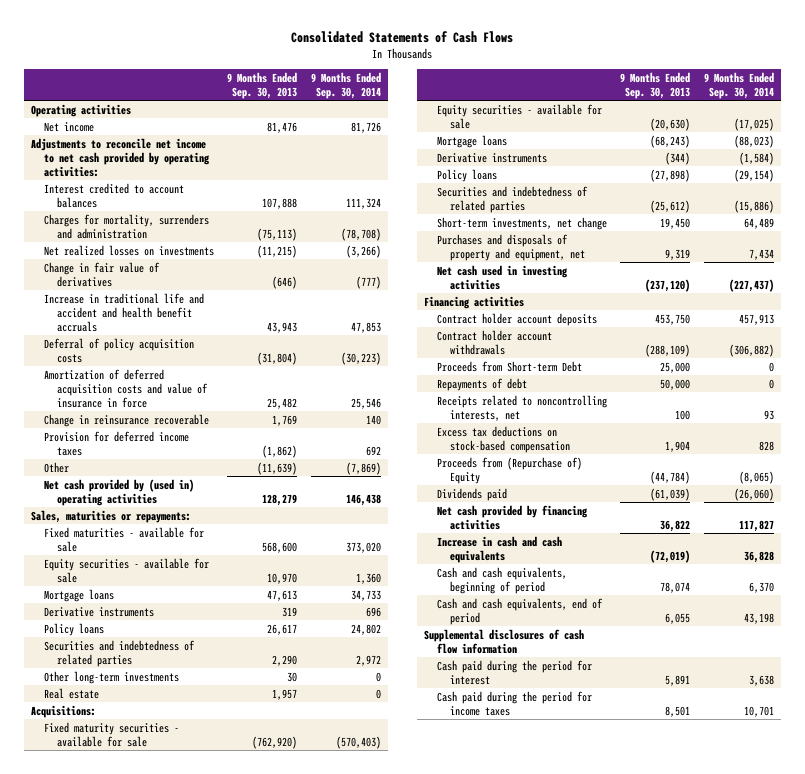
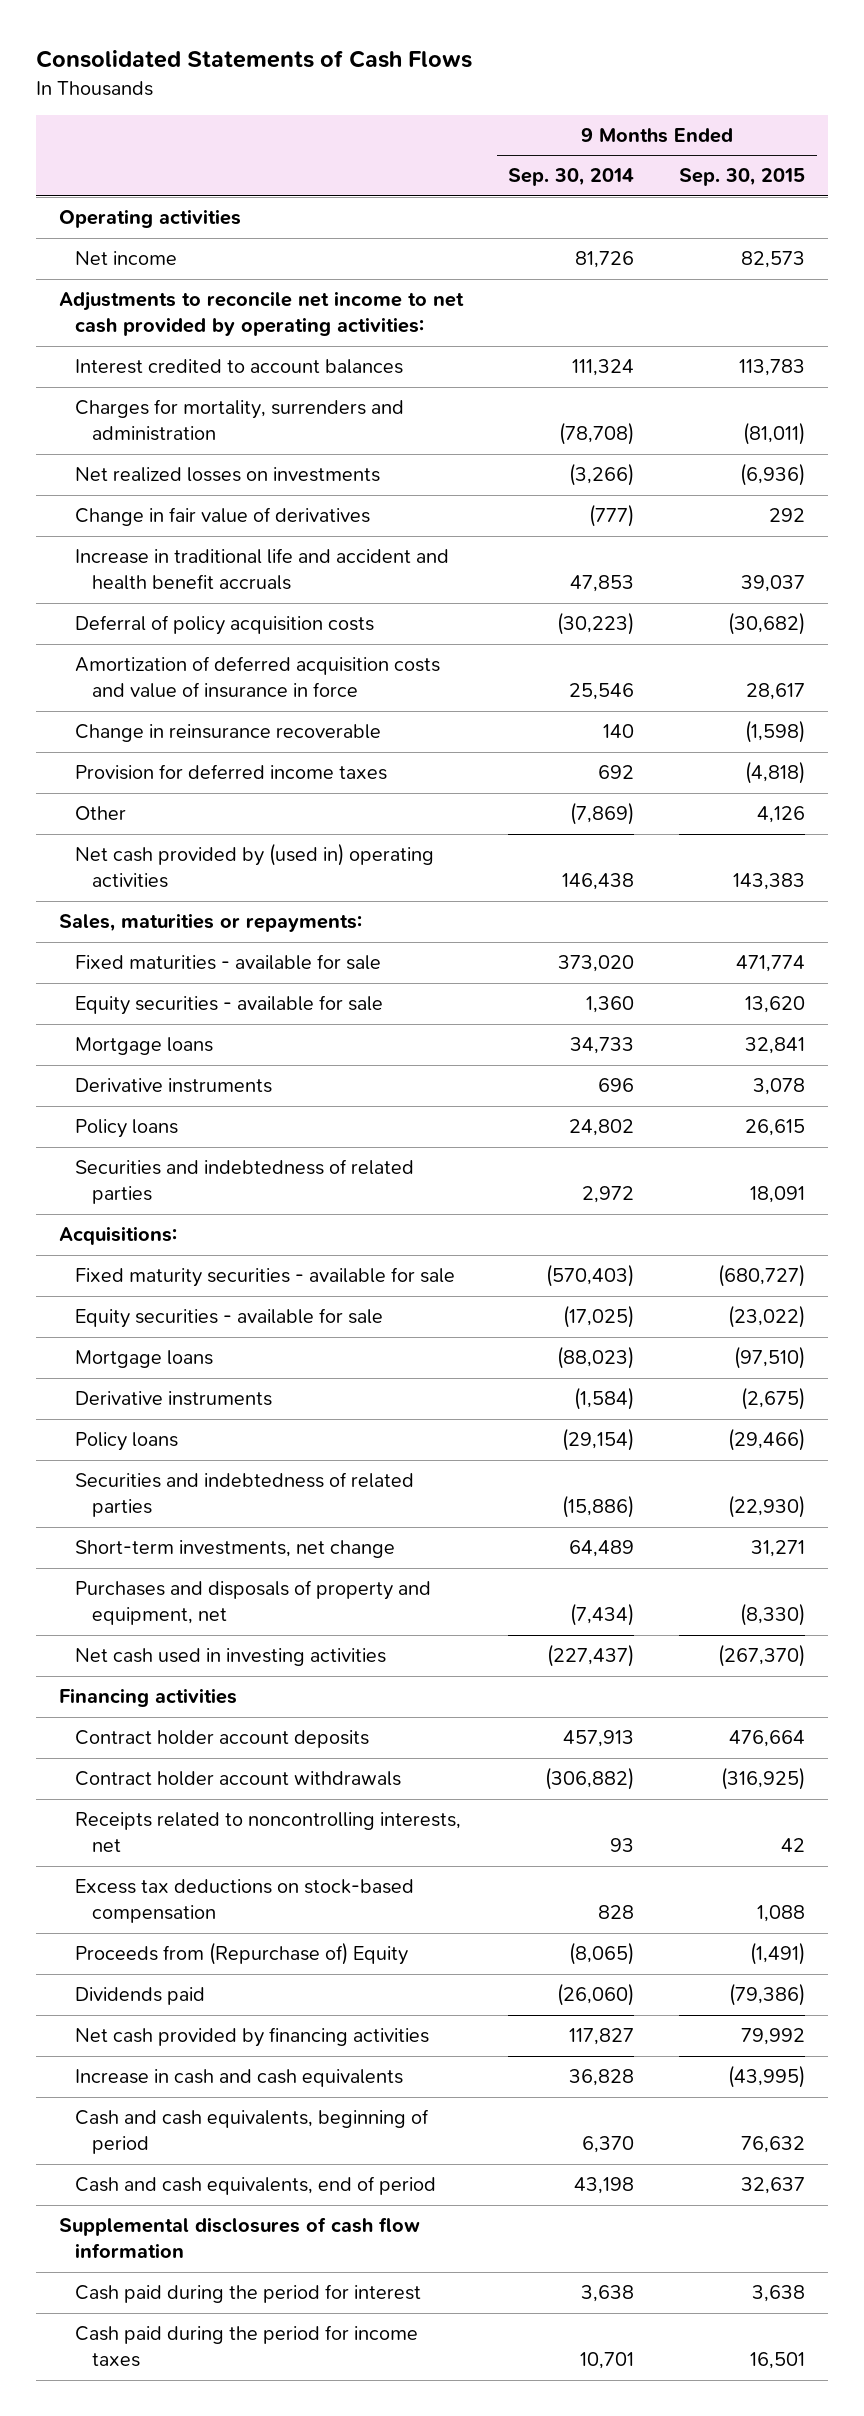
- | 9 Months Ended Sep. 30, 2013 | 9 Months Ended Sep. 30, 2014
+ | 9 Months Ended Sep. 30, 2014 | 9 Months Ended Sep. 30, 2015
- Other long-term investments | 30 | 0
- Real estate | 1,957 | 0
- Purchases and disposals of property and equipment, net | 9,319 | 7,434
+ Purchases and disposals of property and equipment, net | (7,434) | (8,330)
- Proceeds from Short-term Debt | 25,000 | 0
- Repayments of debt | 50,000 | 0

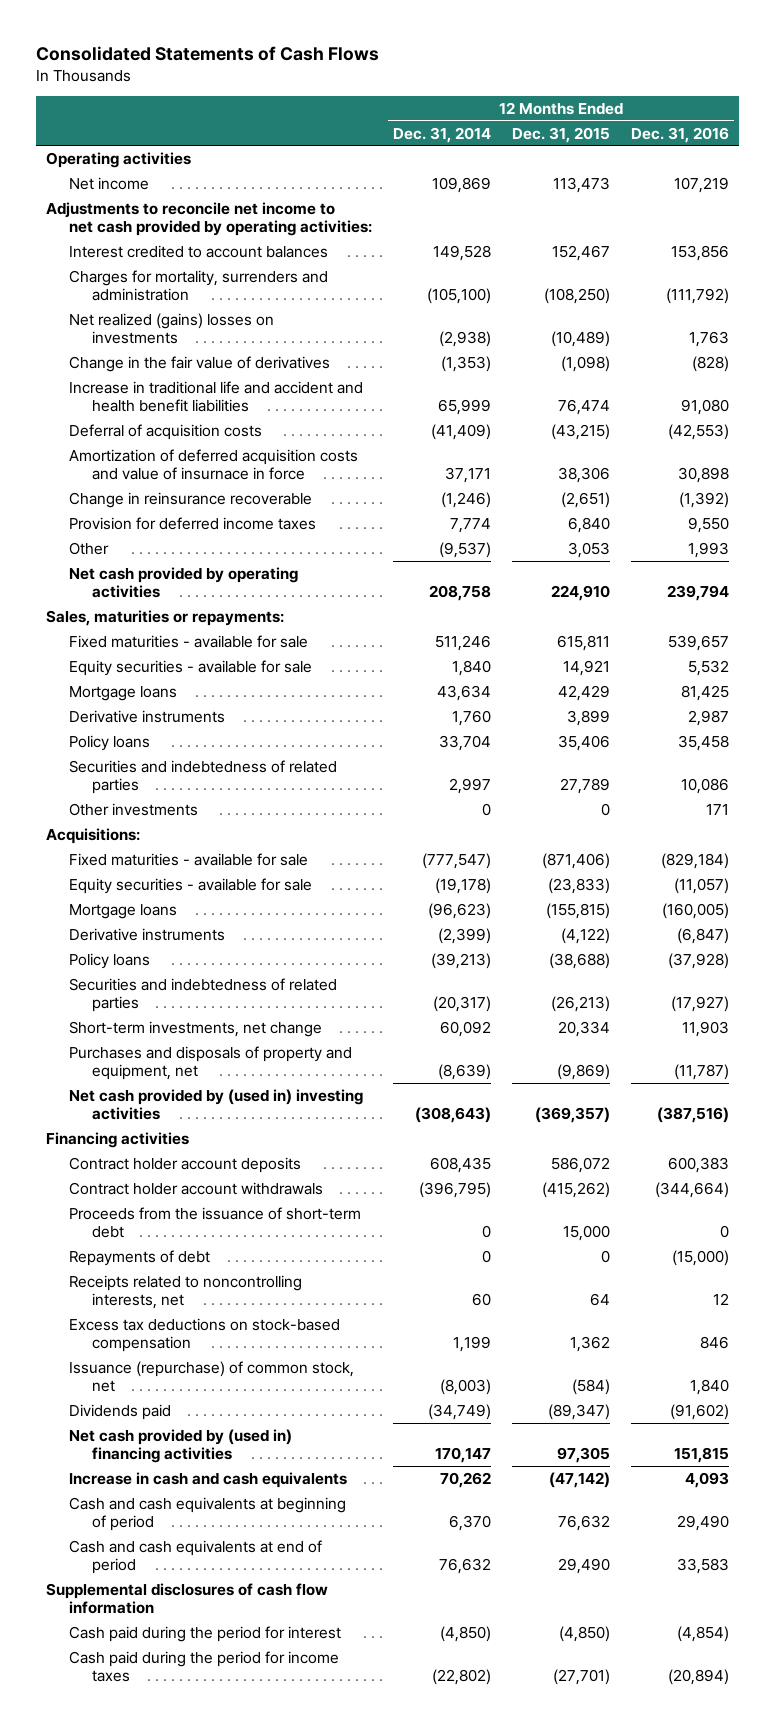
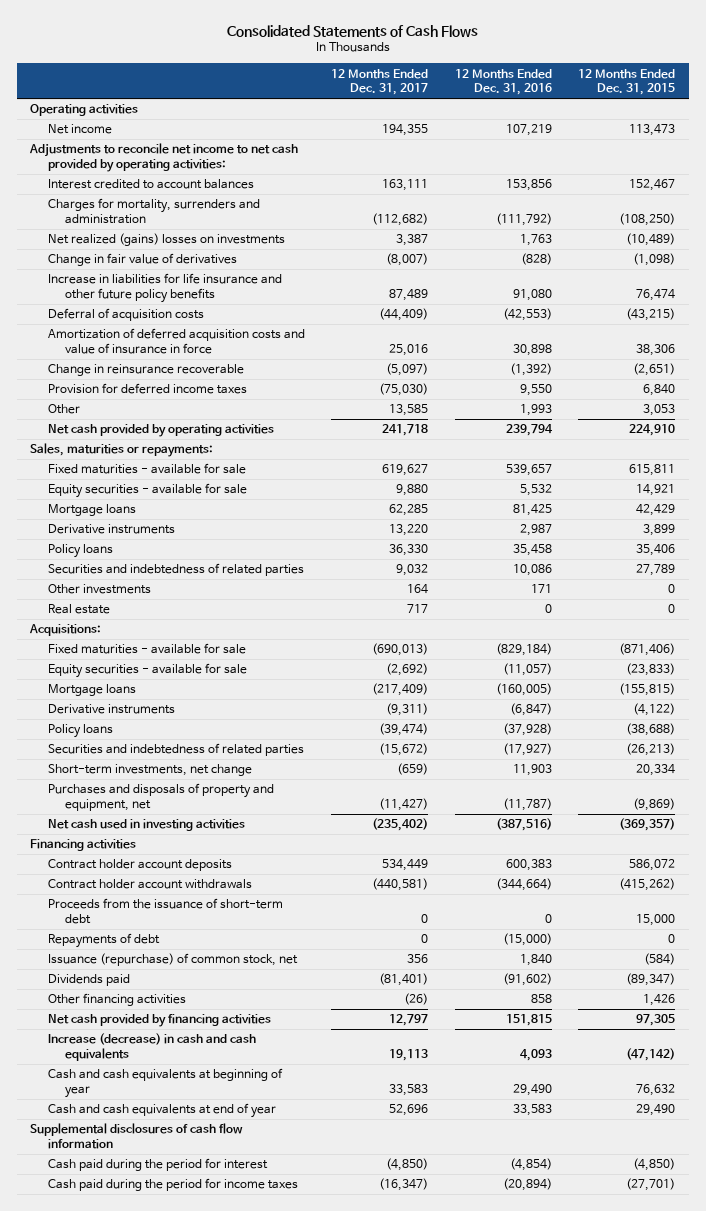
- | 12 Months Ended Dec. 31, 2014 | 12 Months Ended Dec. 31, 2015 | 12 Months Ended Dec. 31, 2016
+ | 12 Months Ended Dec. 31, 2017 | 12 Months Ended Dec. 31, 2016 | 12 Months Ended Dec. 31, 2015
- Change in the fair value of derivatives | (1,353) | (1,098) | (828)
- Increase in traditional life and accident and health benefit liabilities | 65,999 | 76,474 | 91,080
+ Change in fair value of derivatives | (8,007) | (828) | (1,098)
+ Increase in liabilities for life insurance and other future policy benefits | 87,489 | 91,080 | 76,474
- Amortization of deferred acquisition costs and value of insurnace in force | 37,171 | 38,306 | 30,898
+ Amortization of deferred acquisition costs and value of insurance in force | 25,016 | 30,898 | 38,306
+ Real estate | 717 | 0 | 0
- Net cash provided by (used in) investing activities | (308,643) | (369,357) | (387,516)
+ Net cash used in investing activities | (235,402) | (387,516) | (369,357)
- Receipts related to noncontrolling interests, net | 60 | 64 | 12
- Excess tax deductions on stock-based compensation | 1,199 | 1,362 | 846
- Net cash provided by (used in) financing activities | 170,147 | 97,305 | 151,815
- Increase in cash and cash equivalents | 70,262 | (47,142) | 4,093
- Cash and cash equivalents at beginning of period | 6,370 | 76,632 | 29,490
- Cash and cash equivalents at end of period | 76,632 | 29,490 | 33,583
+ Other financing activities | (26) | 858 | 1,426
+ Net cash provided by financing activities | 12,797 | 151,815 | 97,305
+ Increase (decrease) in cash and cash equivalents | 19,113 | 4,093 | (47,142)
+ Cash and cash equivalents at beginning of year | 33,583 | 29,490 | 76,632
+ Cash and cash equivalents at end of year | 52,696 | 33,583 | 29,490

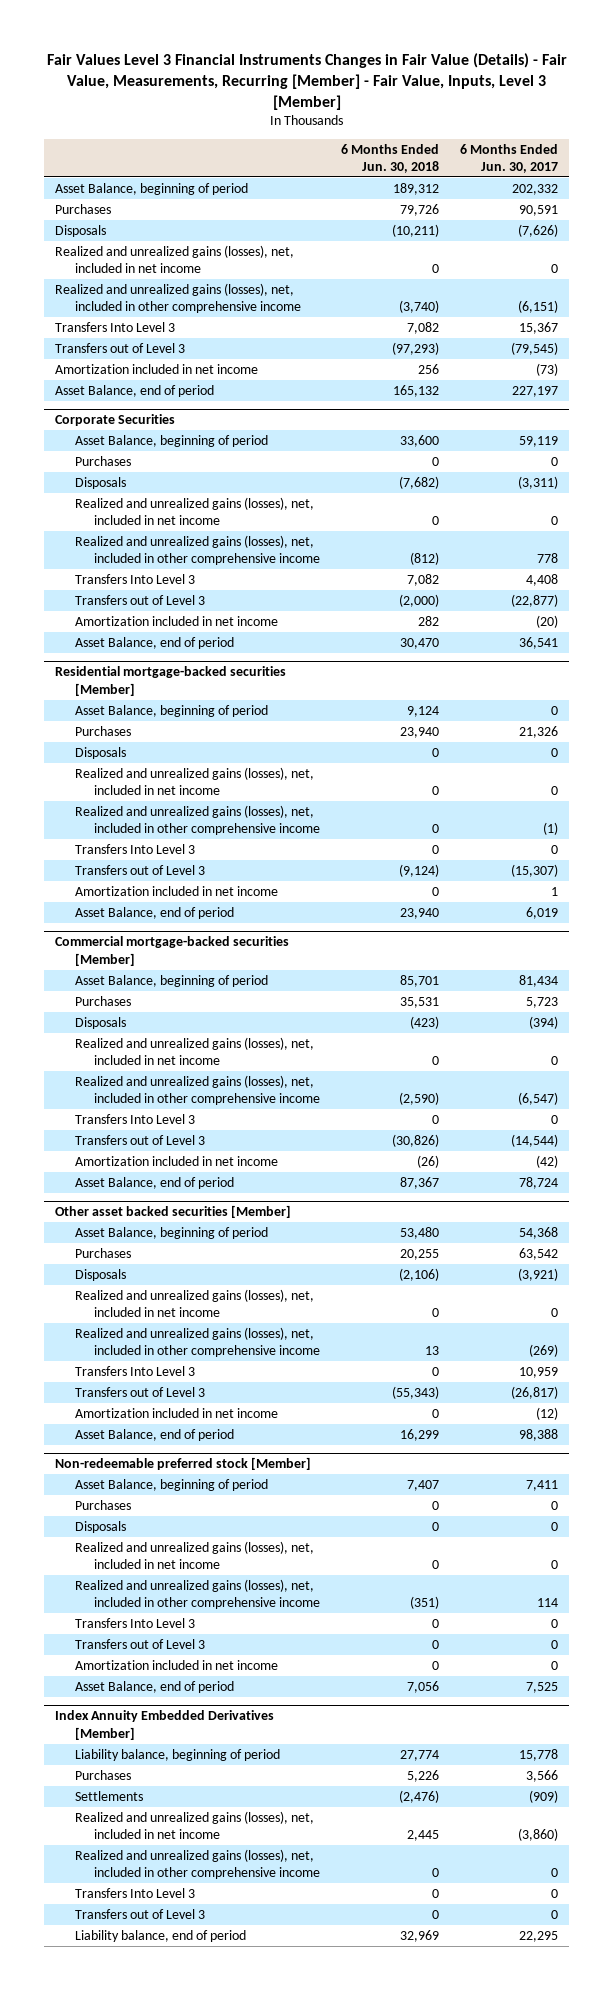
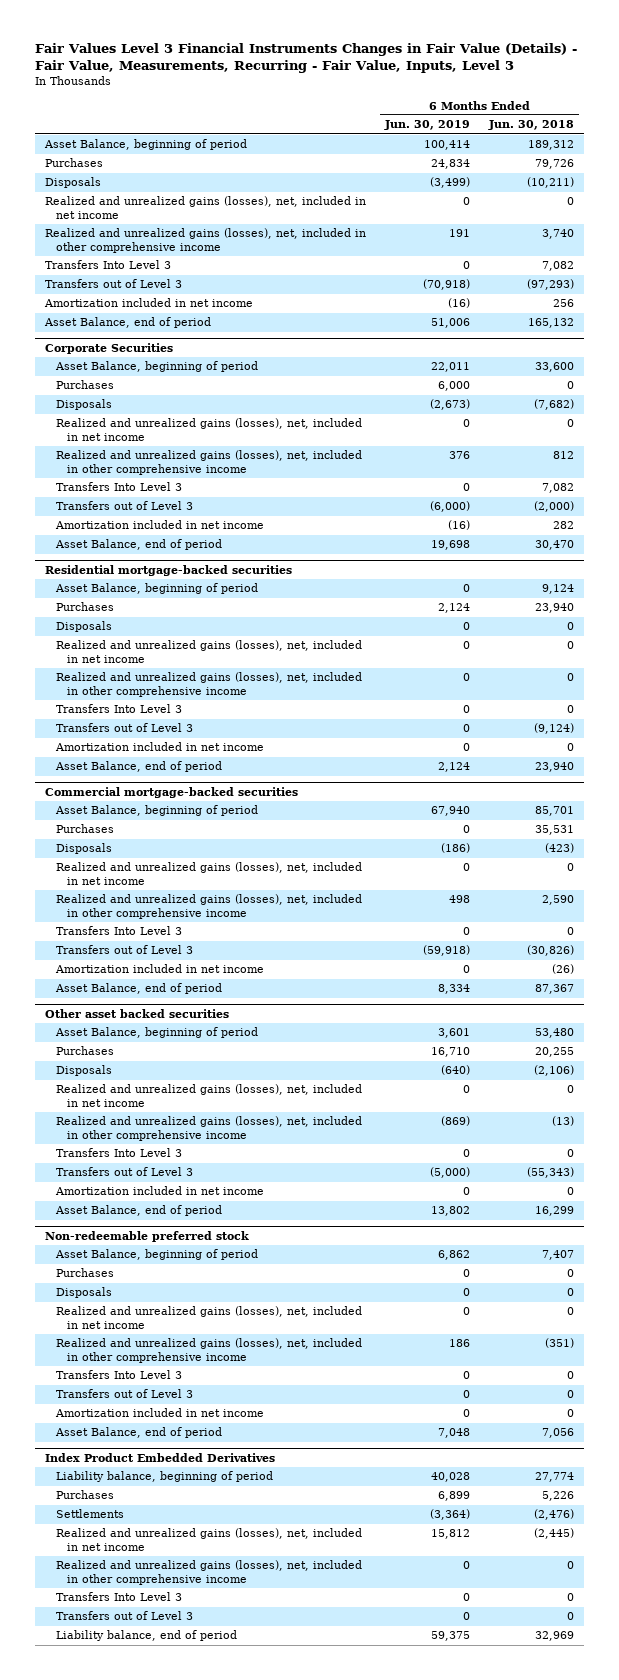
- Fair Values Level 3 Financial Instruments Changes in Fair Value (Details) - Fair Value, Measurements, Recurring [Member] - Fair Value, Inputs, Level 3 [Member]
+ Fair Values Level 3 Financial Instruments Changes in Fair Value (Details) - Fair Value, Measurements, Recurring - Fair Value, Inputs, Level 3
- | 6 Months Ended Jun. 30, 2018 | 6 Months Ended Jun. 30, 2017
+ | 6 Months Ended Jun. 30, 2019 | 6 Months Ended Jun. 30, 2018
- Realized and unrealized gains (losses), net, included in other comprehensive income | (3,740) | (6,151)
+ Realized and unrealized gains (losses), net, included in other comprehensive income | 191 | 3,740
@ Corporate Securities
- Realized and unrealized gains (losses), net, included in other comprehensive income | (812) | 778
+ Realized and unrealized gains (losses), net, included in other comprehensive income | 376 | 812
- Residential mortgage-backed securities [Member]
+ Residential mortgage-backed securities
- Commercial mortgage-backed securities [Member]
+ Commercial mortgage-backed securities
- Realized and unrealized gains (losses), net, included in other comprehensive income | (2,590) | (6,547)
+ Realized and unrealized gains (losses), net, included in other comprehensive income | 498 | 2,590
- Other asset backed securities [Member]
+ Other asset backed securities
- Realized and unrealized gains (losses), net, included in other comprehensive income | 13 | (269)
+ Realized and unrealized gains (losses), net, included in other comprehensive income | (869) | (13)
- Non-redeemable preferred stock [Member]
+ Non-redeemable preferred stock
- Index Annuity Embedded Derivatives [Member]
+ Index Product Embedded Derivatives
- Realized and unrealized gains (losses), net, included in net income | 2,445 | (3,860)
+ Realized and unrealized gains (losses), net, included in net income | 15,812 | (2,445)

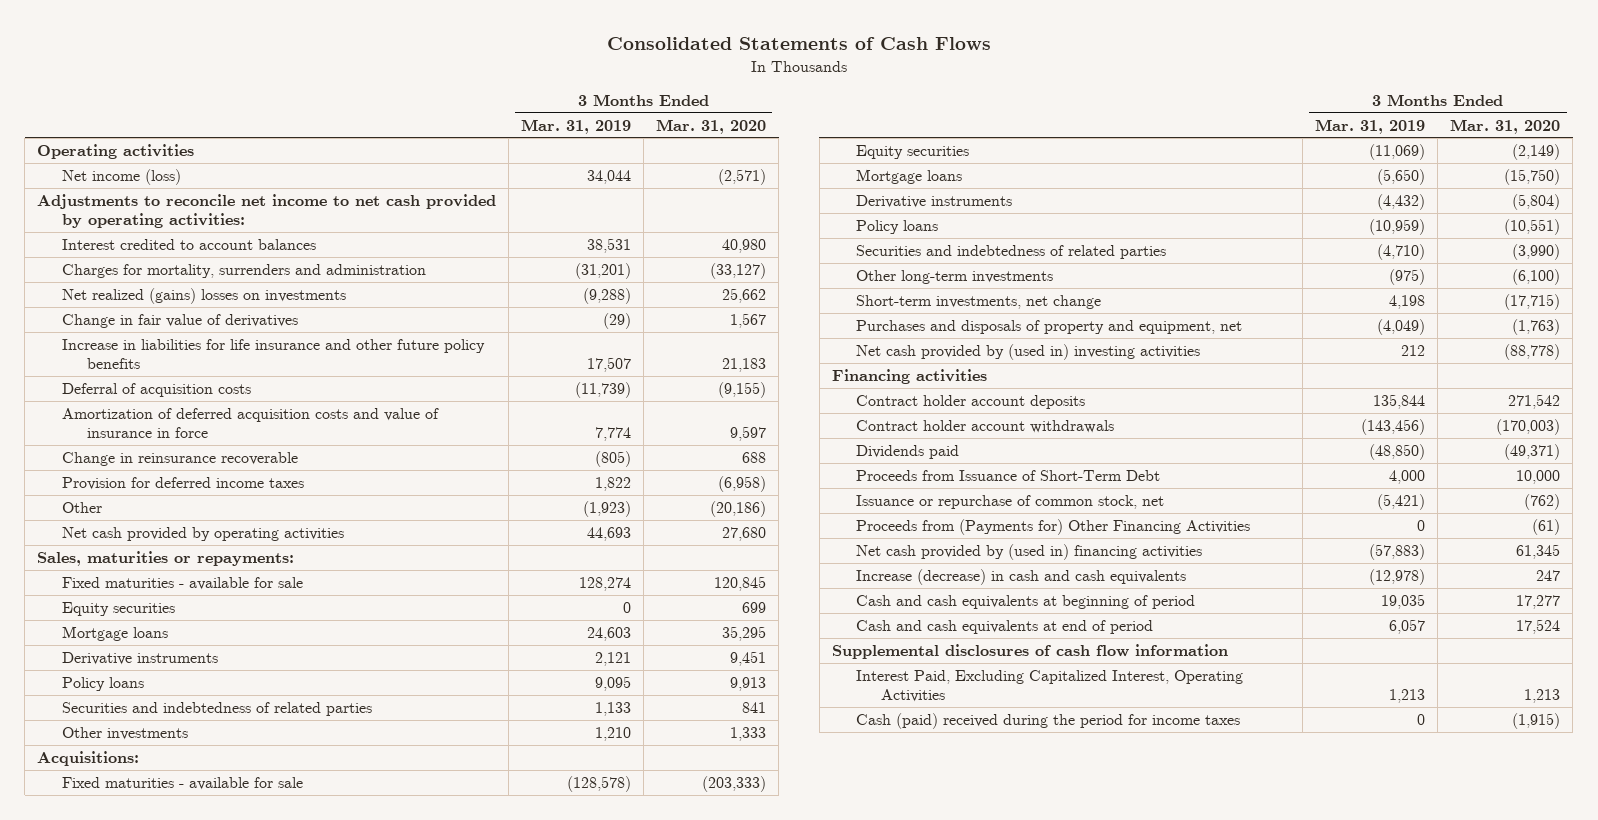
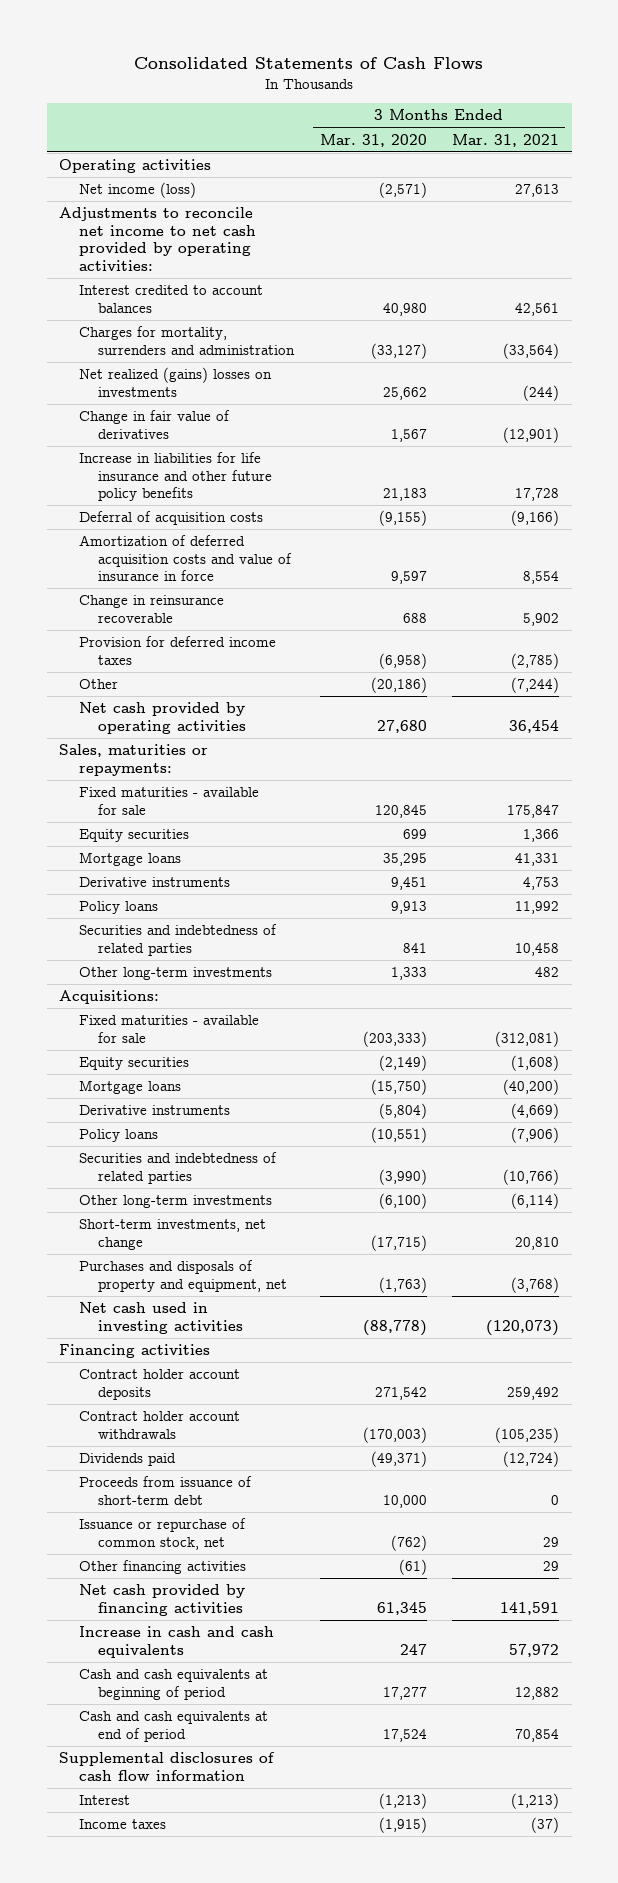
- | 3 Months Ended Mar. 31, 2019 | 3 Months Ended Mar. 31, 2020
+ | 3 Months Ended Mar. 31, 2020 | 3 Months Ended Mar. 31, 2021
- Other investments | 1,210 | 1,333
+ Other long-term investments | 1,333 | 482
- Net cash provided by (used in) investing activities | 212 | (88,778)
+ Net cash used in investing activities | (88,778) | (120,073)
- Proceeds from Issuance of Short-Term Debt | 4,000 | 10,000
+ Proceeds from issuance of short-term debt | 10,000 | 0
- Proceeds from (Payments for) Other Financing Activities | 0 | (61)
- Net cash provided by (used in) financing activities | (57,883) | 61,345
- Increase (decrease) in cash and cash equivalents | (12,978) | 247
+ Other financing activities | (61) | 29
+ Net cash provided by financing activities | 61,345 | 141,591
+ Increase in cash and cash equivalents | 247 | 57,972
- Interest Paid, Excluding Capitalized Interest, Operating Activities | 1,213 | 1,213
- Cash (paid) received during the period for income taxes | 0 | (1,915)
+ Interest | (1,213) | (1,213)
+ Income taxes | (1,915) | (37)

